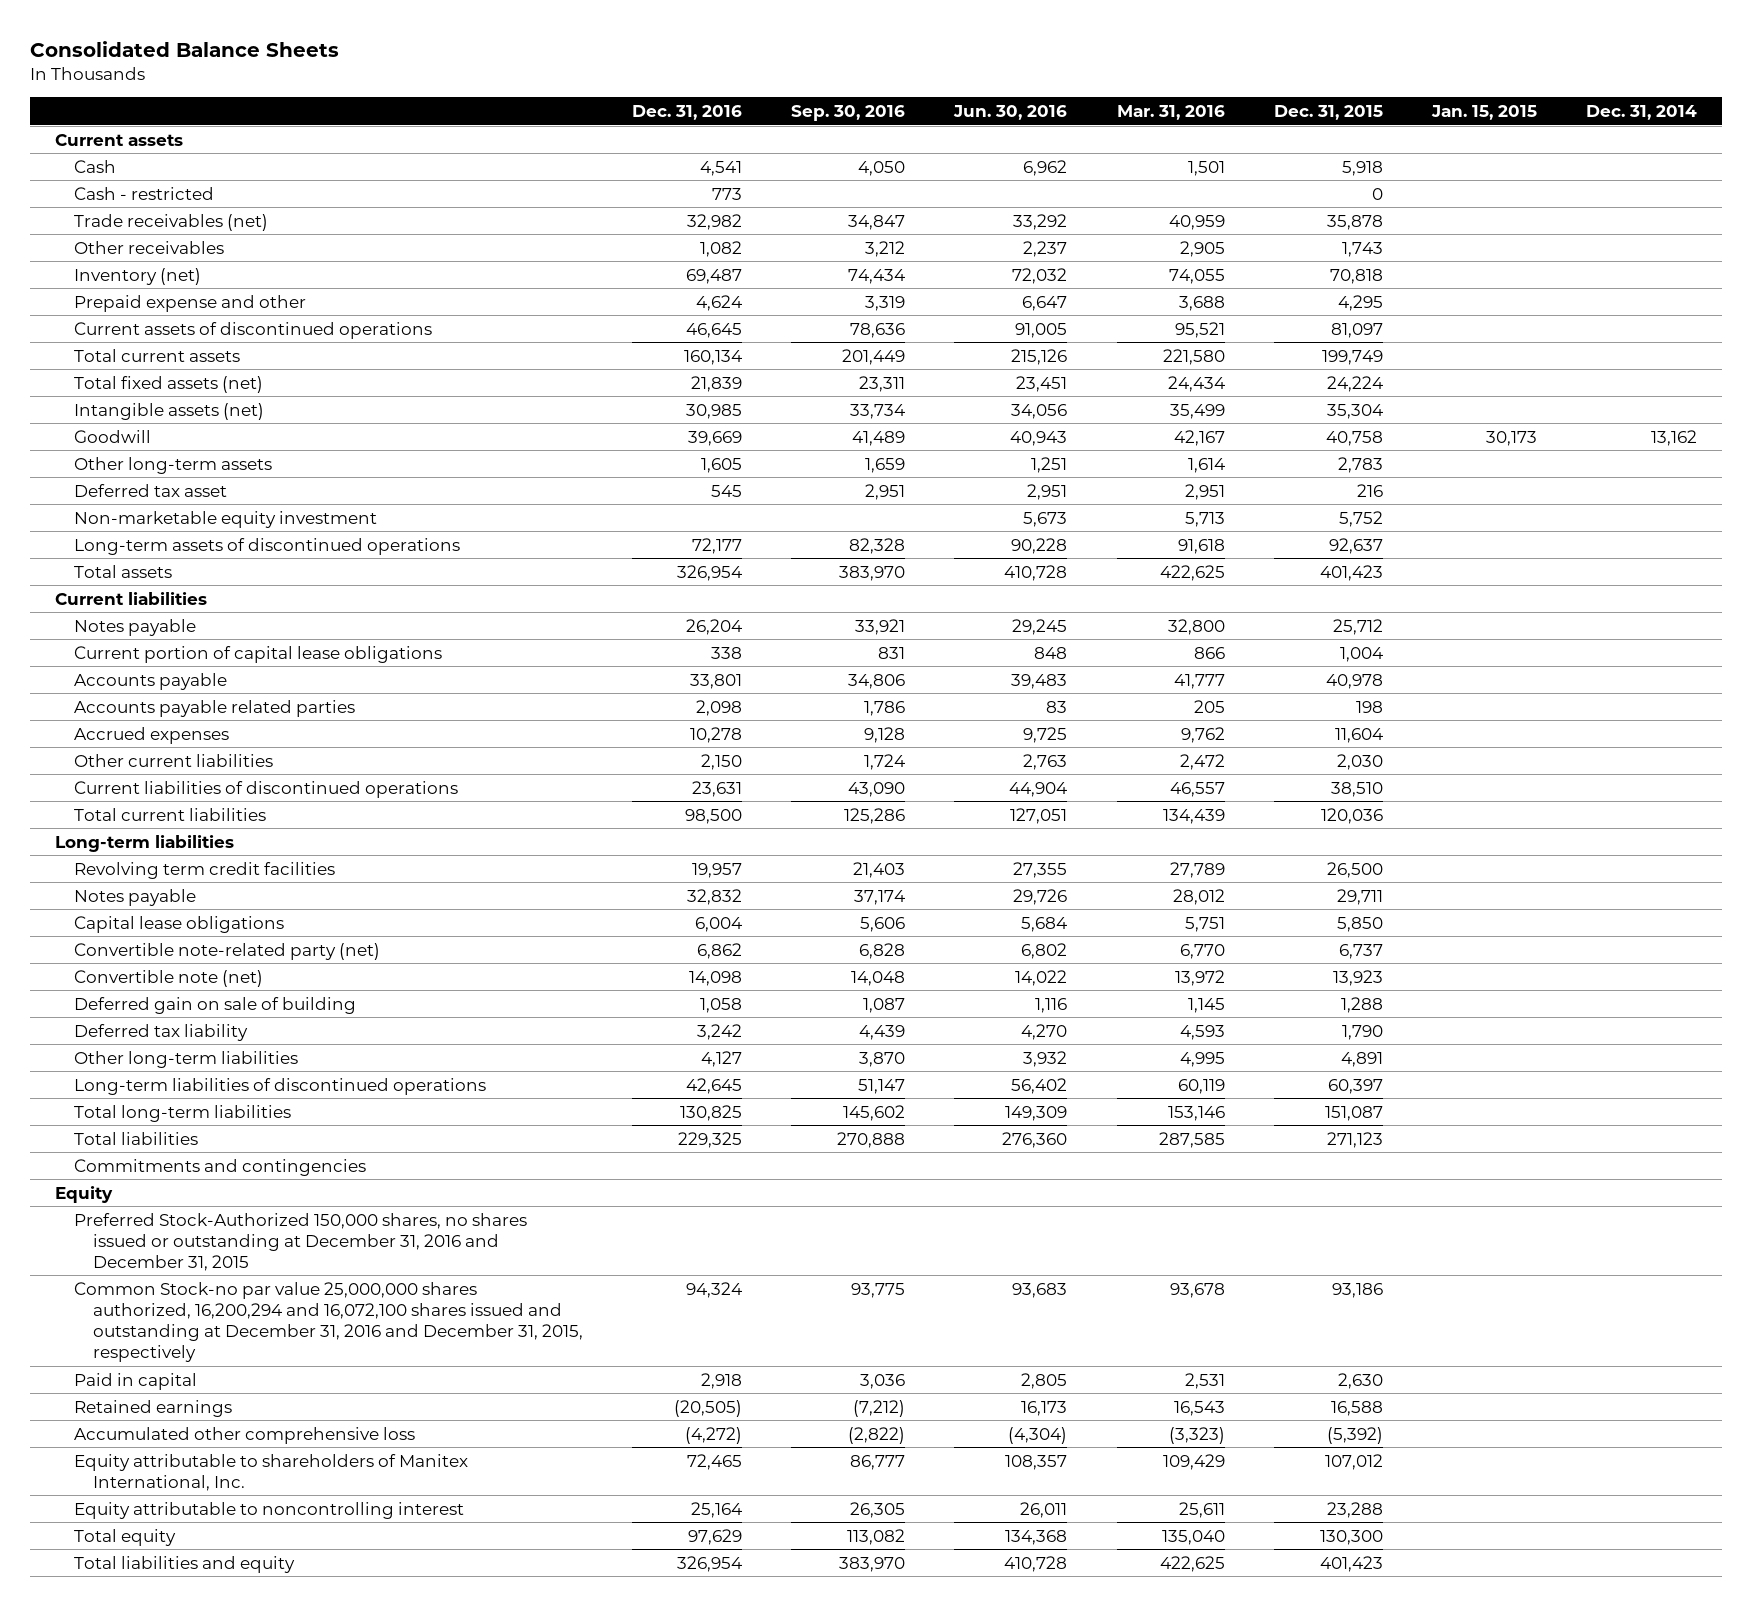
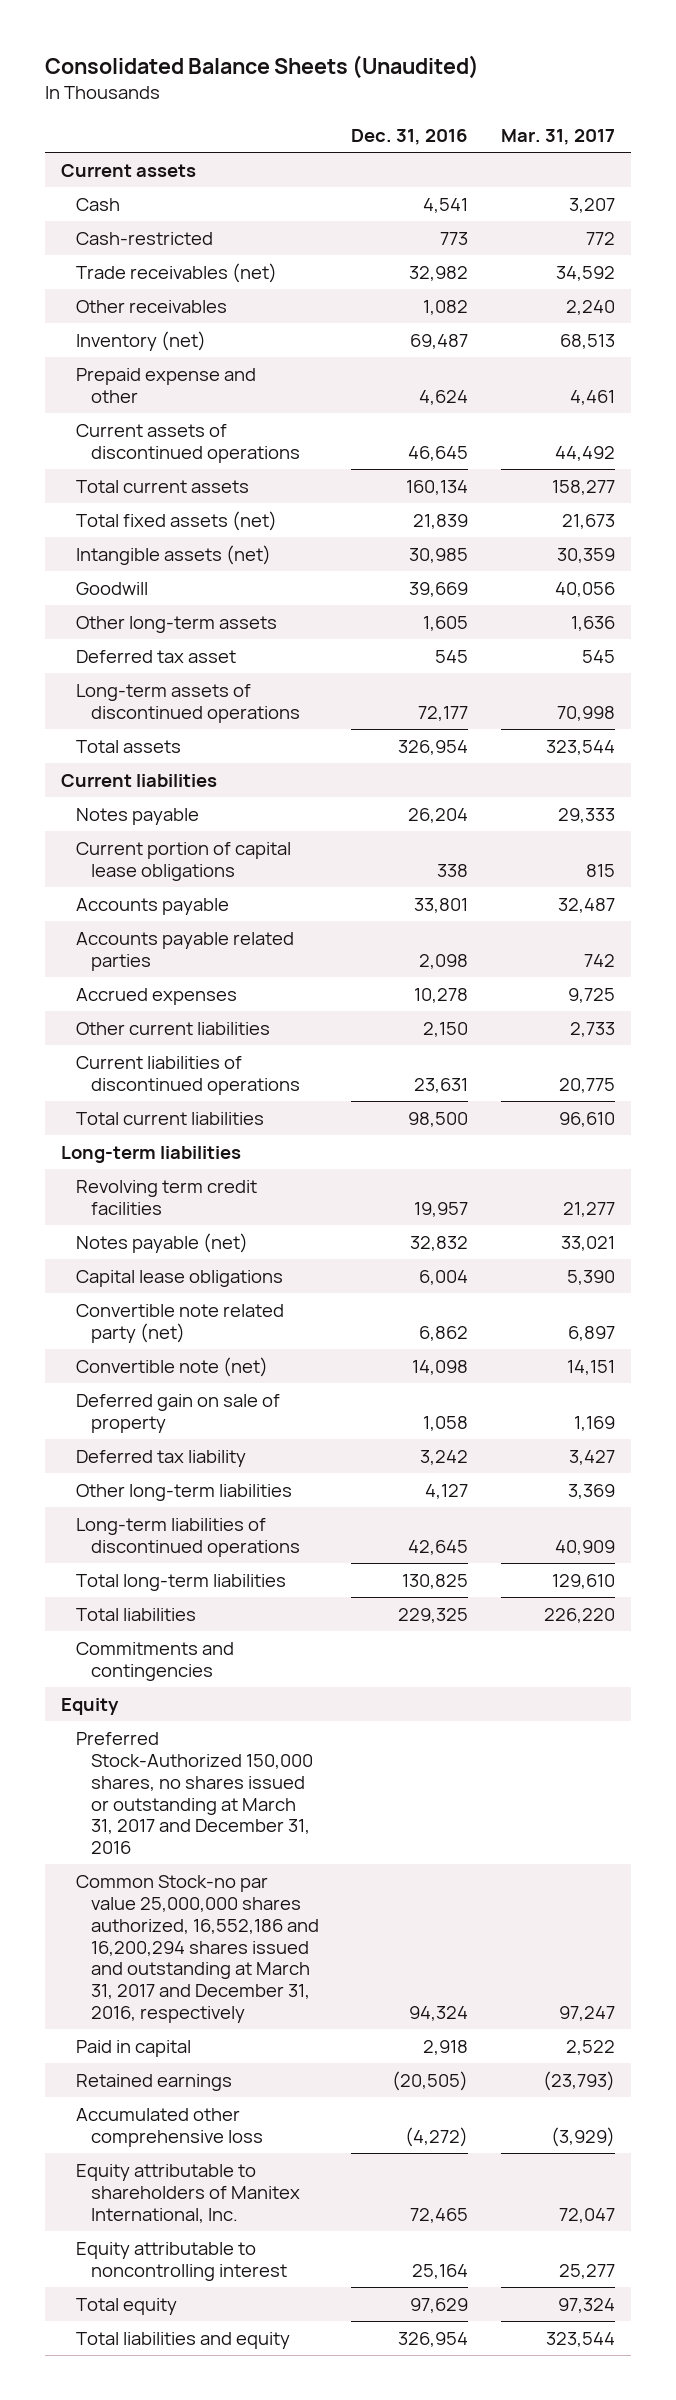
- Consolidated Balance Sheets
+ Consolidated Balance Sheets (Unaudited)
- | Dec. 31, 2016 | Sep. 30, 2016 | Jun. 30, 2016 | Mar. 31, 2016 | Dec. 31, 2015 | Jan. 15, 2015 | Dec. 31, 2014
+ | Dec. 31, 2016 | Mar. 31, 2017
- Cash - restricted | 773 | | | | 0 | |
+ Cash-restricted | 773 | 772
- Non-marketable equity investment | | | 5,673 | 5,713 | 5,752 | |
- Notes payable | 32,832 | 37,174 | 29,726 | 28,012 | 29,711 | |
+ Notes payable (net) | 32,832 | 33,021
- Convertible note-related party (net) | 6,862 | 6,828 | 6,802 | 6,770 | 6,737 | |
+ Convertible note related party (net) | 6,862 | 6,897
- Deferred gain on sale of building | 1,058 | 1,087 | 1,116 | 1,145 | 1,288 | |
+ Deferred gain on sale of property | 1,058 | 1,169
- Preferred Stock-Authorized 150,000 shares, no shares issued or outstanding at December 31, 2016 and December 31, 2015
- Common Stock-no par value 25,000,000 shares authorized, 16,200,294 and 16,072,100 shares issued and outstanding at December 31, 2016 and December 31, 2015, respectively | 94,324 | 93,775 | 93,683 | 93,678 | 93,186 | |
+ Preferred Stock-Authorized 150,000 shares, no shares issued or outstanding at March 31, 2017 and December 31, 2016
+ Common Stock-no par value 25,000,000 shares authorized, 16,552,186 and 16,200,294 shares issued and outstanding at March 31, 2017 and December 31, 2016, respectively | 94,324 | 97,247

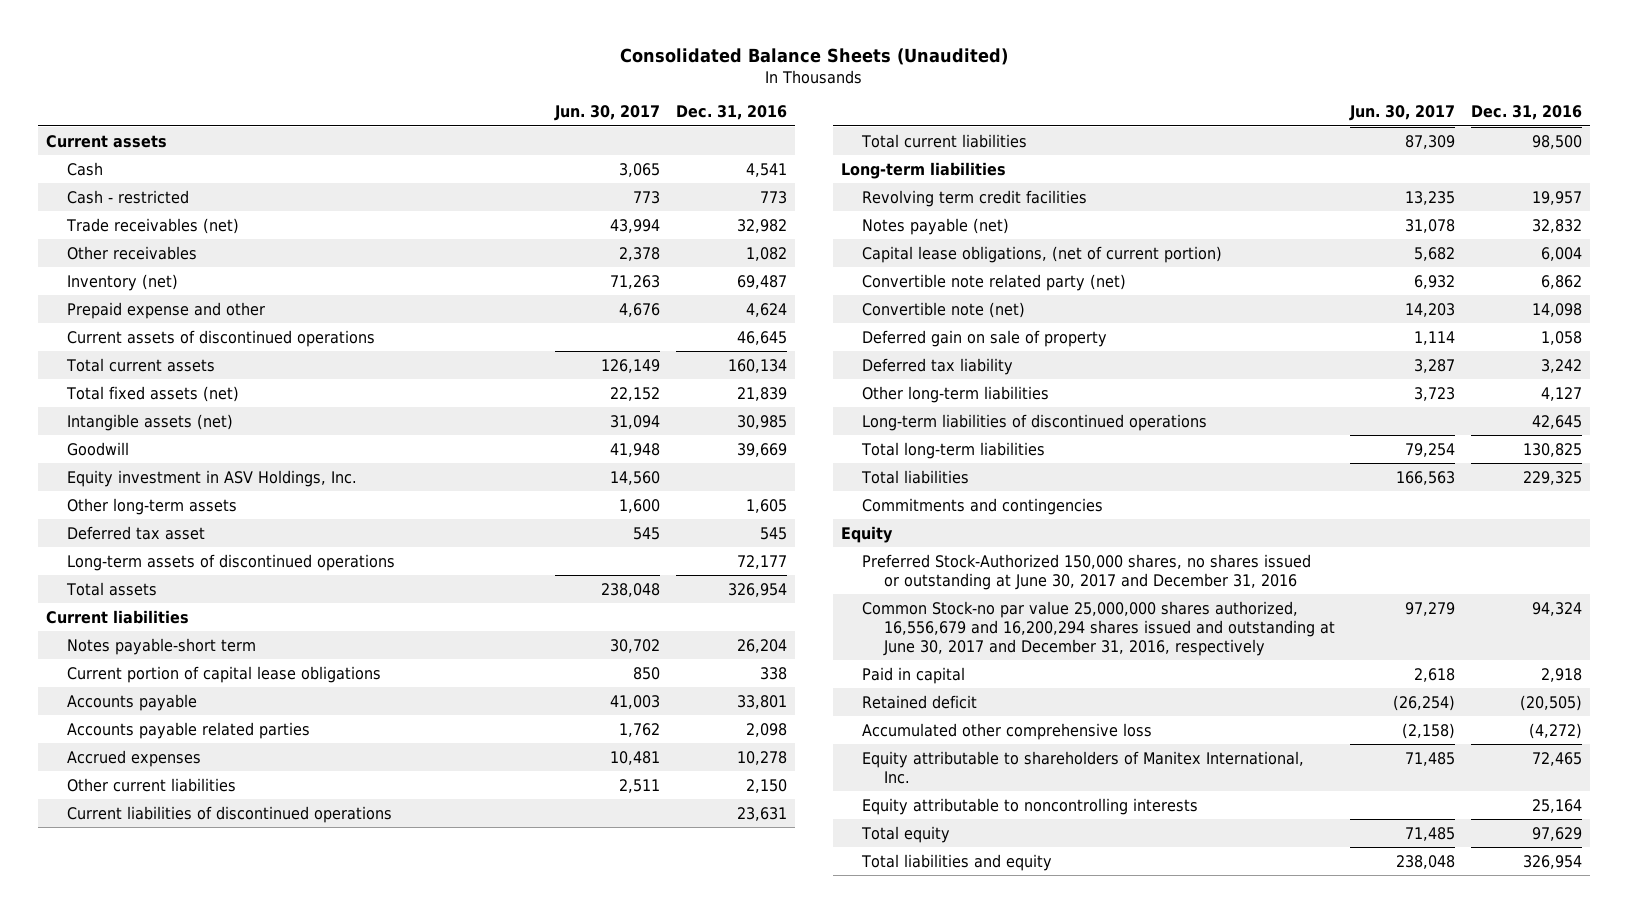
- | Dec. 31, 2016 | Mar. 31, 2017
+ | Jun. 30, 2017 | Dec. 31, 2016
- Cash-restricted | 773 | 772
+ Cash - restricted | 773 | 773
+ Equity investment in ASV Holdings, Inc. | 14,560 |
- Notes payable | 26,204 | 29,333
+ Notes payable-short term | 30,702 | 26,204
- Capital lease obligations | 6,004 | 5,390
+ Capital lease obligations, (net of current portion) | 5,682 | 6,004
- Preferred Stock-Authorized 150,000 shares, no shares issued or outstanding at March 31, 2017 and December 31, 2016
- Common Stock-no par value 25,000,000 shares authorized, 16,552,186 and 16,200,294 shares issued and outstanding at March 31, 2017 and December 31, 2016, respectively | 94,324 | 97,247
+ Preferred Stock-Authorized 150,000 shares, no shares issued or outstanding at June 30, 2017 and December 31, 2016
+ Common Stock-no par value 25,000,000 shares authorized, 16,556,679 and 16,200,294 shares issued and outstanding at June 30, 2017 and December 31, 2016, respectively | 97,279 | 94,324
- Retained earnings | (20,505) | (23,793)
+ Retained deficit | (26,254) | (20,505)
- Equity attributable to noncontrolling interest | 25,164 | 25,277
+ Equity attributable to noncontrolling interests | | 25,164

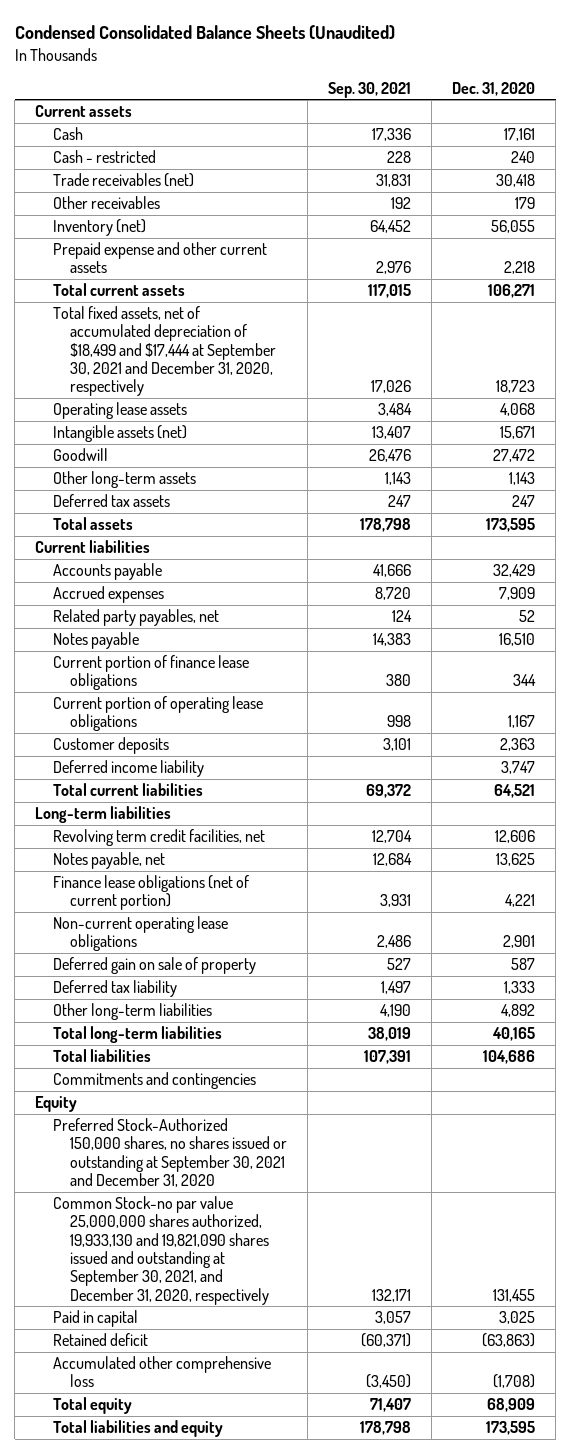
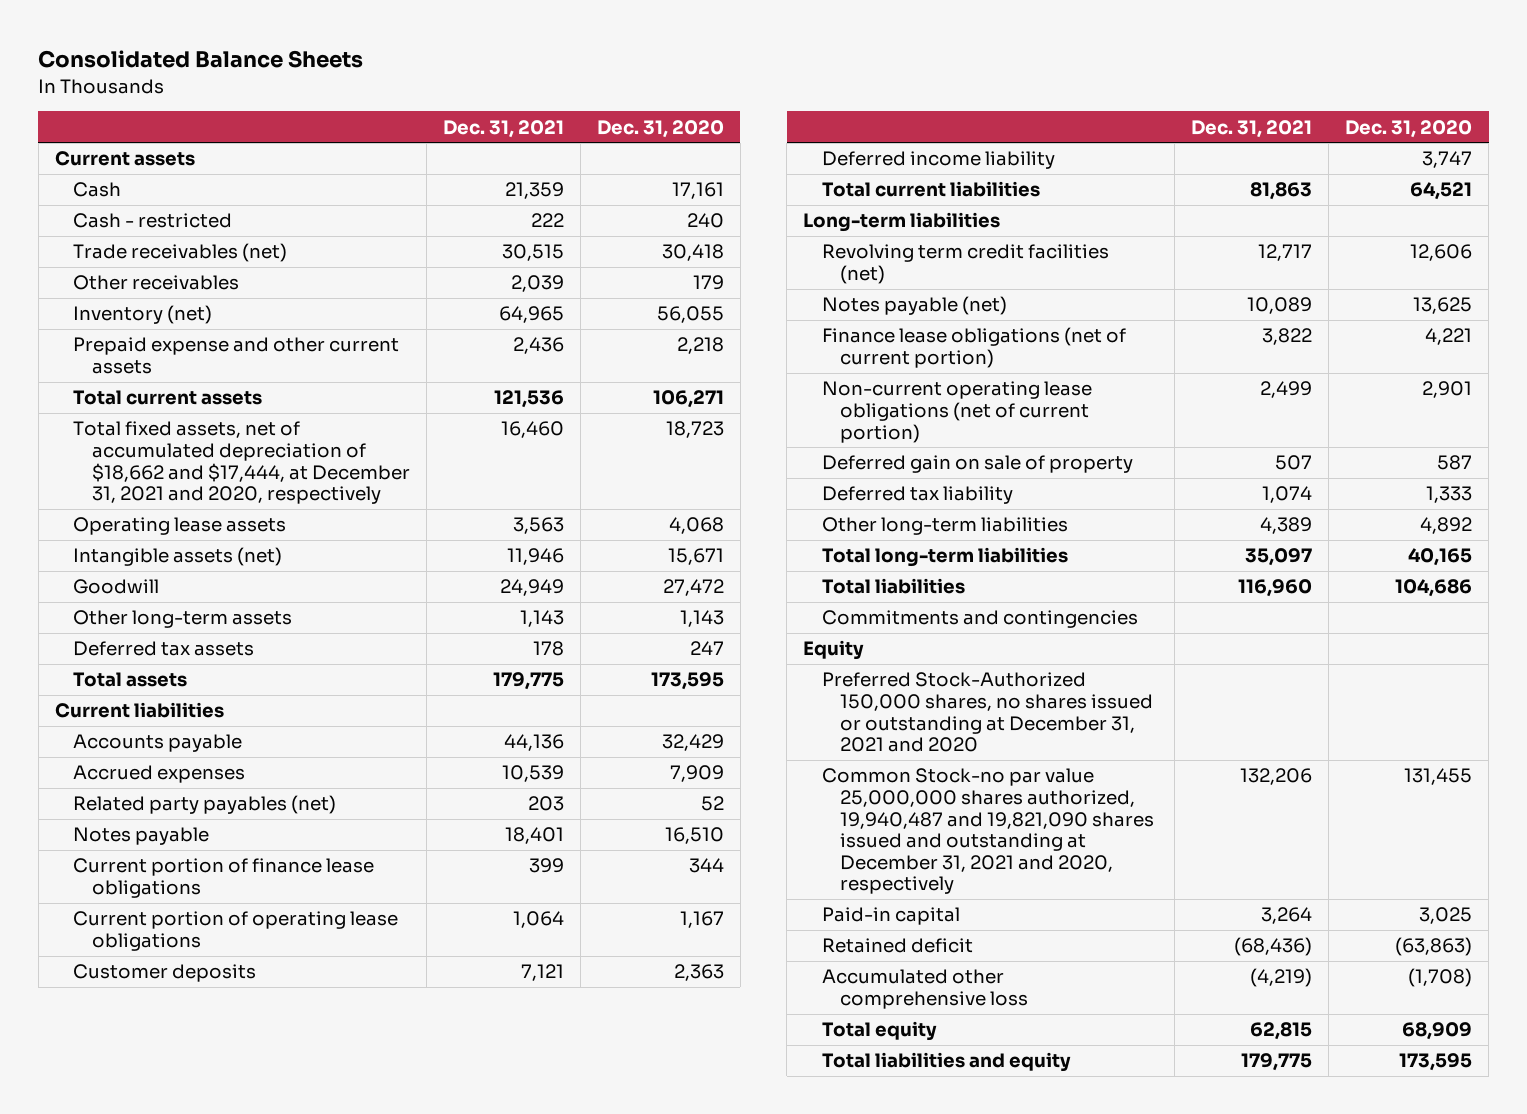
- Condensed Consolidated Balance Sheets (Unaudited)
+ Consolidated Balance Sheets
- | Sep. 30, 2021 | Dec. 31, 2020
+ | Dec. 31, 2021 | Dec. 31, 2020
- Total fixed assets, net of accumulated depreciation of $18,499 and $17,444 at September 30, 2021 and December 31, 2020, respectively | 17,026 | 18,723
+ Total fixed assets, net of accumulated depreciation of $18,662 and $17,444, at December 31, 2021 and 2020, respectively | 16,460 | 18,723
- Related party payables, net | 124 | 52
+ Related party payables (net) | 203 | 52
- Revolving term credit facilities, net | 12,704 | 12,606
- Notes payable, net | 12,684 | 13,625
+ Revolving term credit facilities (net) | 12,717 | 12,606
+ Notes payable (net) | 10,089 | 13,625
- Non-current operating lease obligations | 2,486 | 2,901
+ Non-current operating lease obligations (net of current portion) | 2,499 | 2,901
- Preferred Stock-Authorized 150,000 shares, no shares issued or outstanding at September 30, 2021 and December 31, 2020
- Common Stock-no par value 25,000,000 shares authorized, 19,933,130 and 19,821,090 shares issued and outstanding at September 30, 2021, and December 31, 2020, respectively | 132,171 | 131,455
- Paid in capital | 3,057 | 3,025
+ Preferred Stock-Authorized 150,000 shares, no shares issued or outstanding at December 31, 2021 and 2020
+ Common Stock-no par value 25,000,000 shares authorized, 19,940,487 and 19,821,090 shares issued and outstanding at December 31, 2021 and 2020, respectively | 132,206 | 131,455
+ Paid-in capital | 3,264 | 3,025

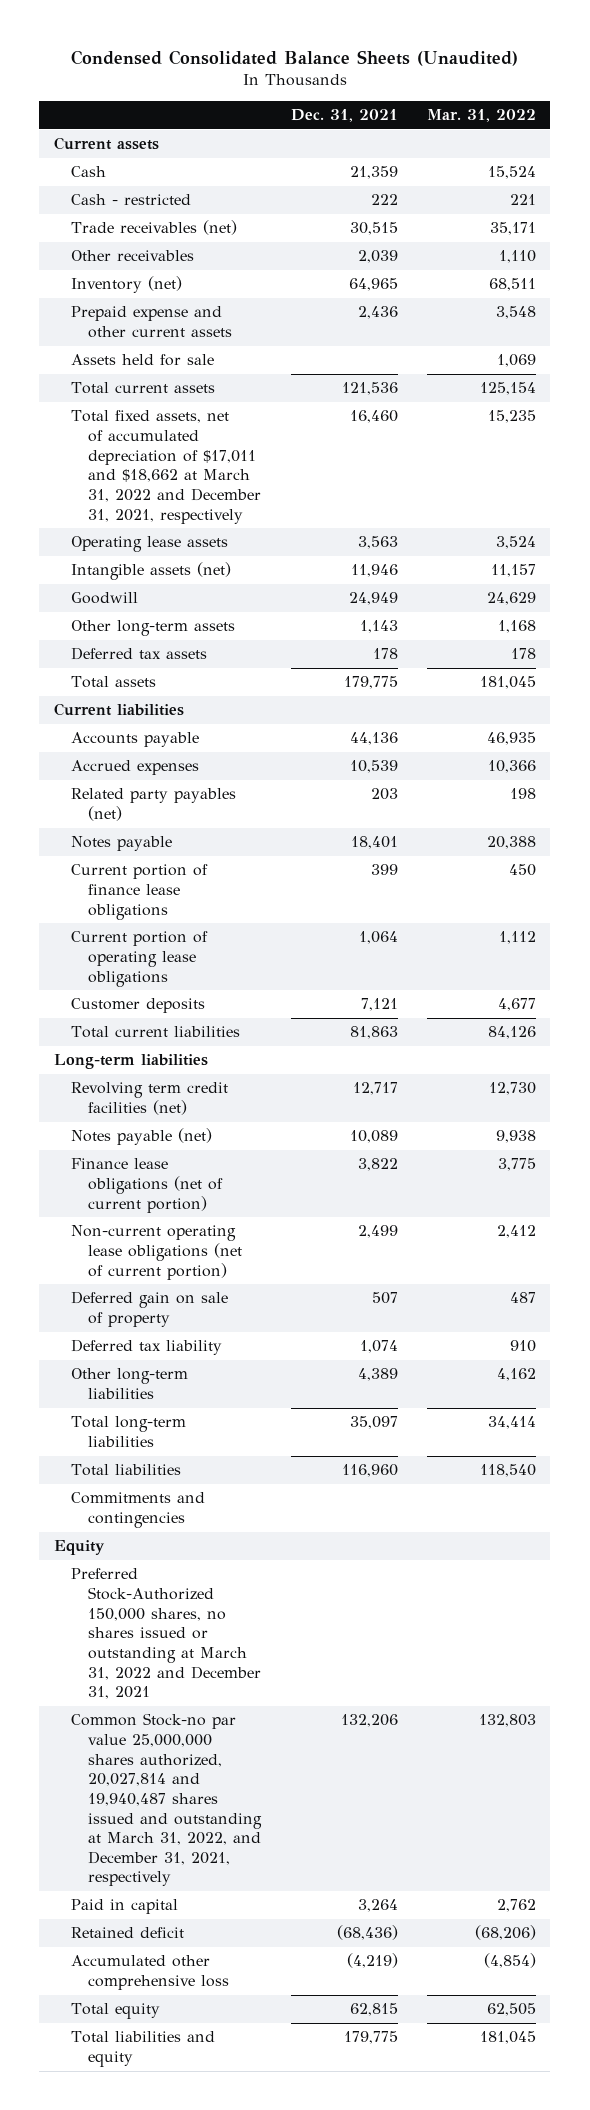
- Consolidated Balance Sheets
+ Condensed Consolidated Balance Sheets (Unaudited)
- | Dec. 31, 2021 | Dec. 31, 2020
+ | Dec. 31, 2021 | Mar. 31, 2022
+ Assets held for sale | | 1,069
- Total fixed assets, net of accumulated depreciation of $18,662 and $17,444, at December 31, 2021 and 2020, respectively | 16,460 | 18,723
+ Total fixed assets, net of accumulated depreciation of $17,011 and $18,662 at March 31, 2022 and December 31, 2021, respectively | 16,460 | 15,235
- Deferred income liability | | 3,747
- Preferred Stock-Authorized 150,000 shares, no shares issued or outstanding at December 31, 2021 and 2020
- Common Stock-no par value 25,000,000 shares authorized, 19,940,487 and 19,821,090 shares issued and outstanding at December 31, 2021 and 2020, respectively | 132,206 | 131,455
- Paid-in capital | 3,264 | 3,025
+ Preferred Stock-Authorized 150,000 shares, no shares issued or outstanding at March 31, 2022 and December 31, 2021
+ Common Stock-no par value 25,000,000 shares authorized, 20,027,814 and 19,940,487 shares issued and outstanding at March 31, 2022, and December 31, 2021, respectively | 132,206 | 132,803
+ Paid in capital | 3,264 | 2,762

